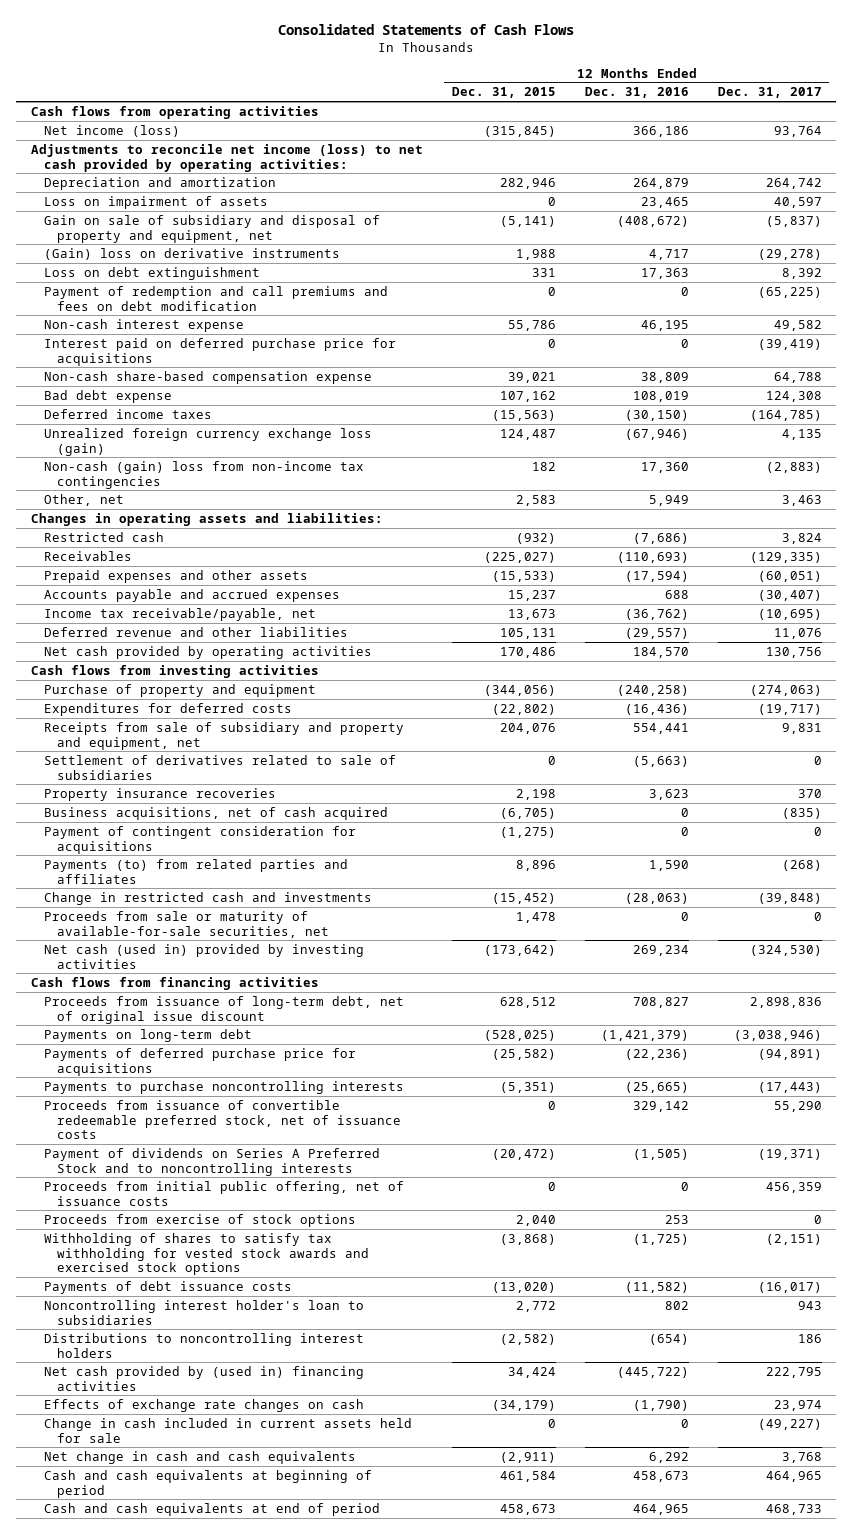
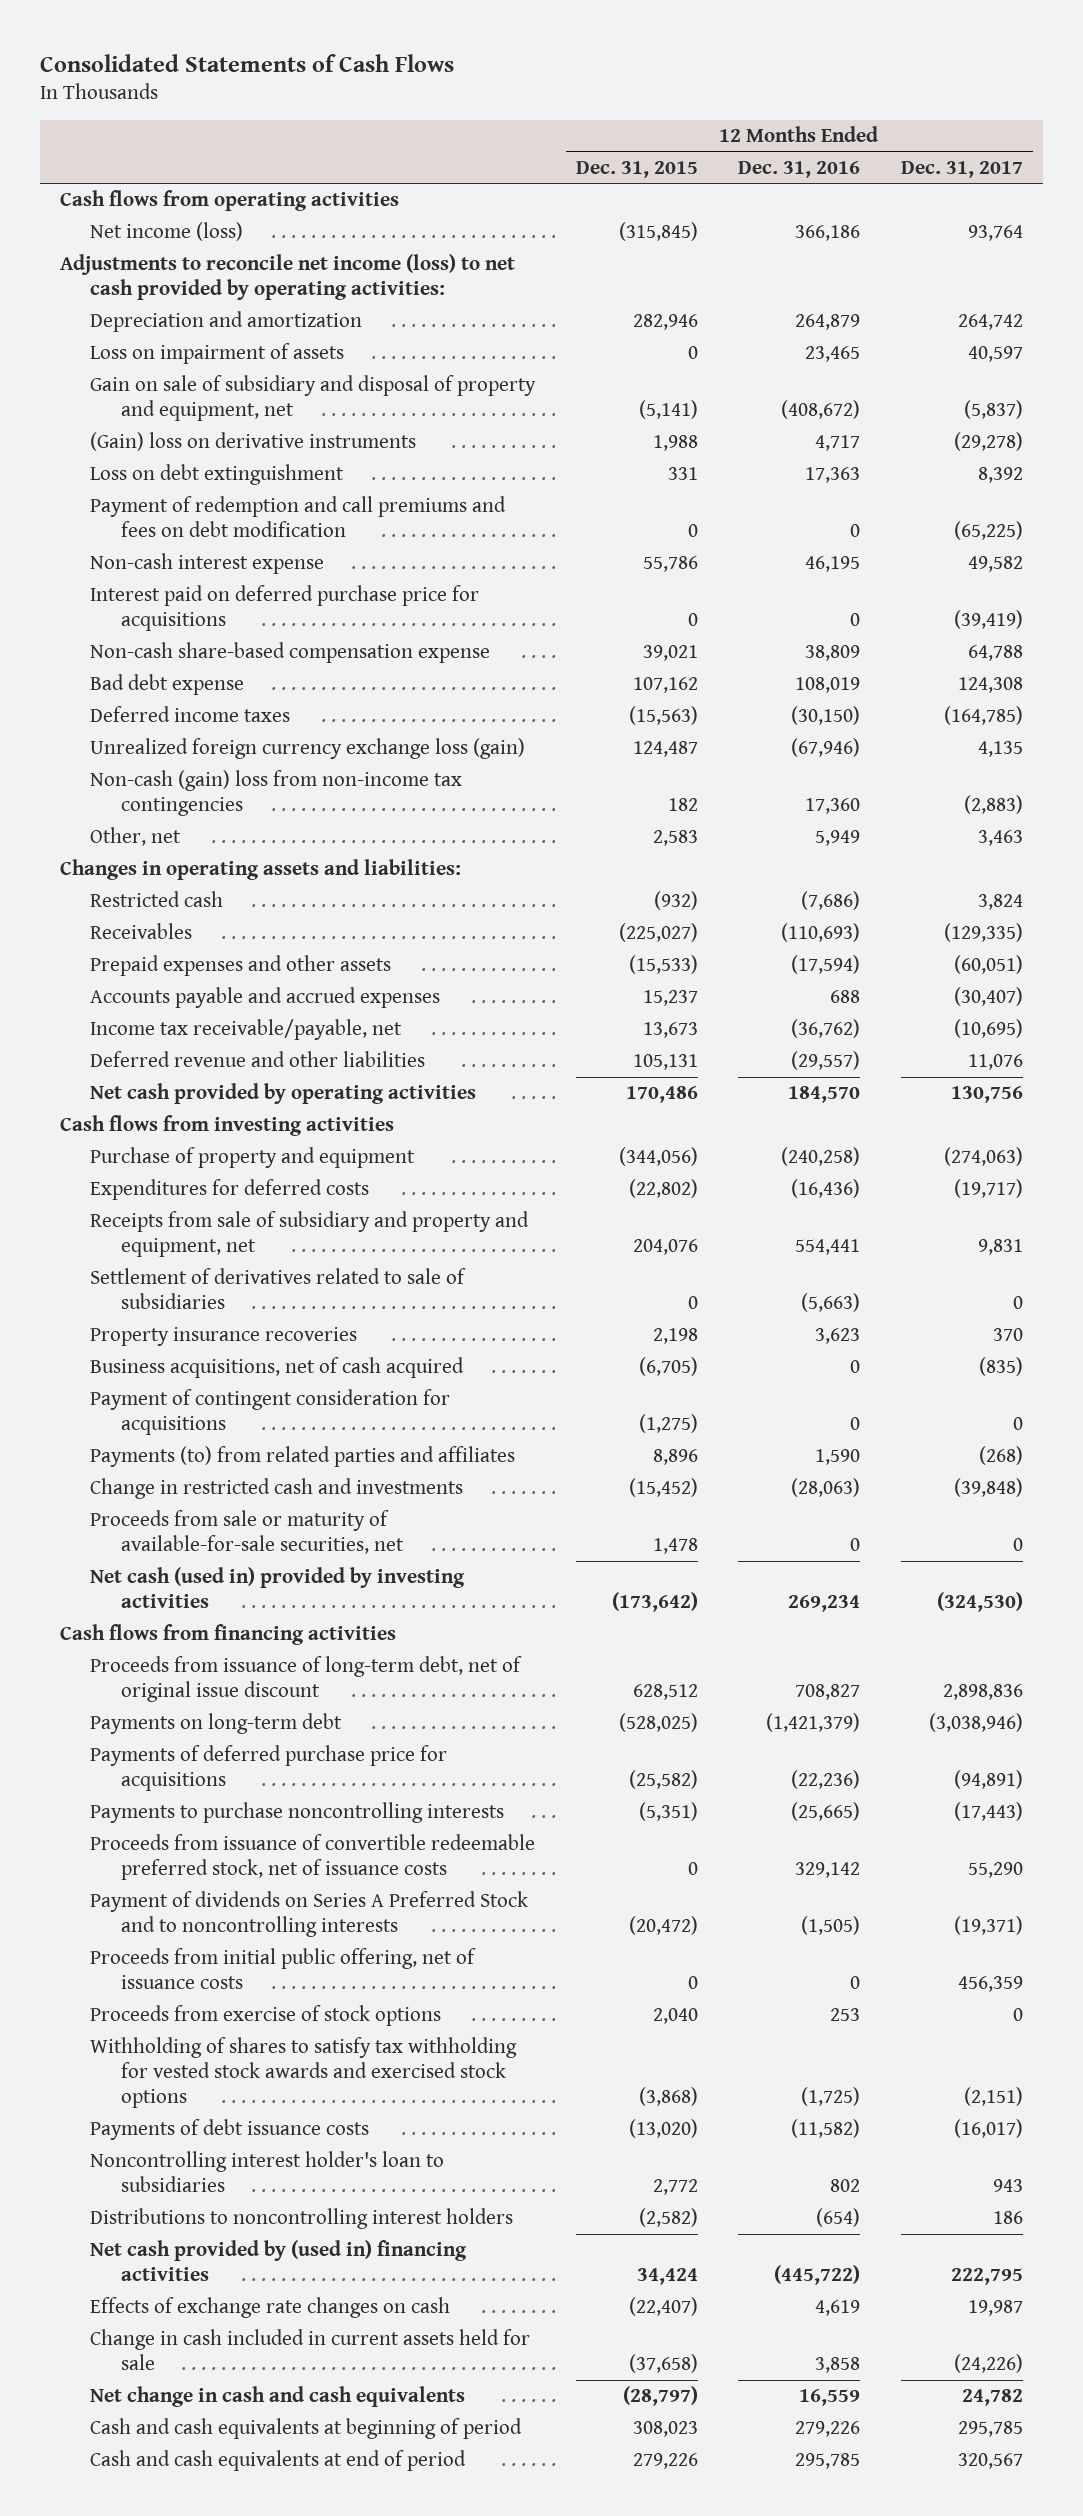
- Effects of exchange rate changes on cash | (34,179) | (1,790) | 23,974
- Change in cash included in current assets held for sale | 0 | 0 | (49,227)
- Net change in cash and cash equivalents | (2,911) | 6,292 | 3,768
- Cash and cash equivalents at beginning of period | 461,584 | 458,673 | 464,965
- Cash and cash equivalents at end of period | 458,673 | 464,965 | 468,733
+ Effects of exchange rate changes on cash | (22,407) | 4,619 | 19,987
+ Change in cash included in current assets held for sale | (37,658) | 3,858 | (24,226)
+ Net change in cash and cash equivalents | (28,797) | 16,559 | 24,782
+ Cash and cash equivalents at beginning of period | 308,023 | 279,226 | 295,785
+ Cash and cash equivalents at end of period | 279,226 | 295,785 | 320,567

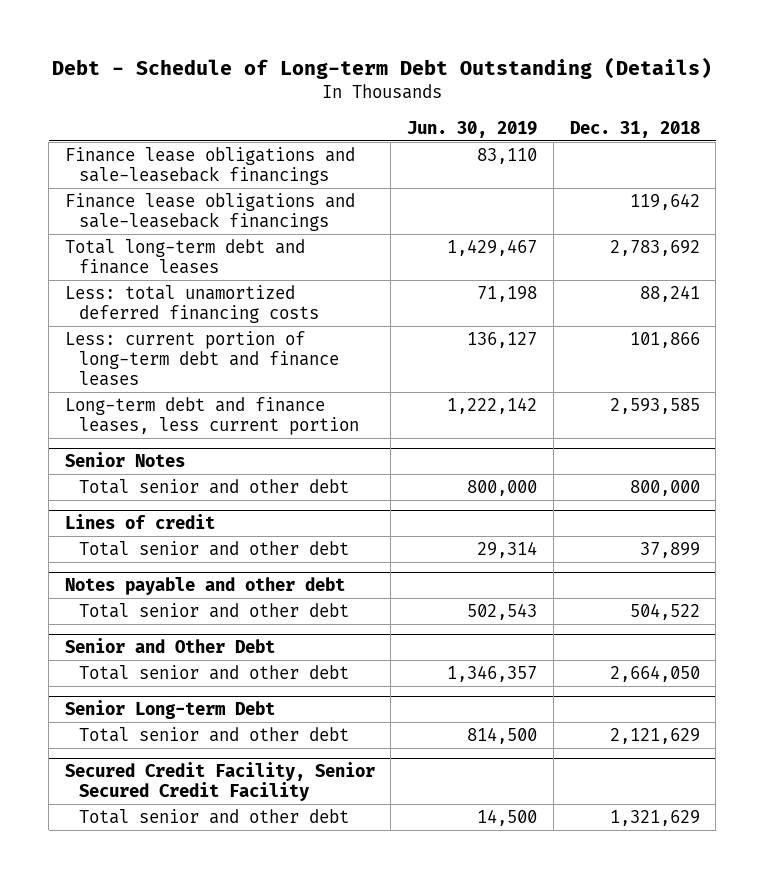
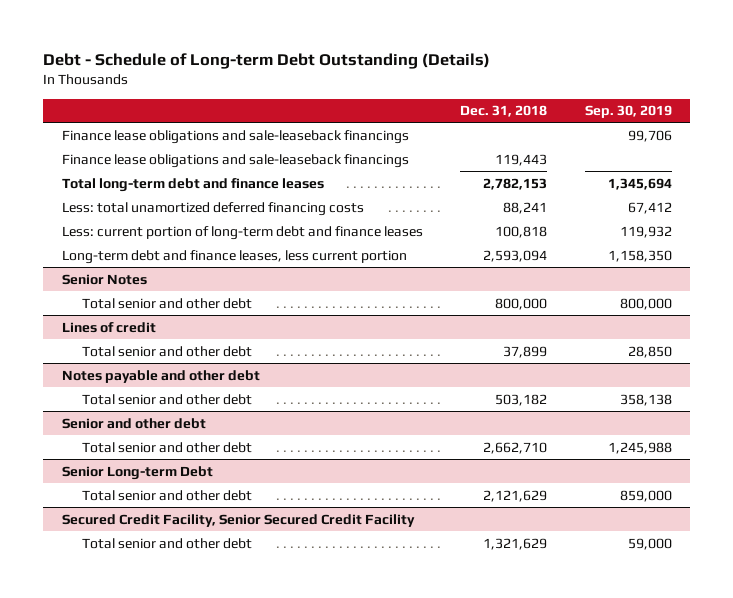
- | Jun. 30, 2019 | Dec. 31, 2018
+ | Dec. 31, 2018 | Sep. 30, 2019
- Finance lease obligations and sale-leaseback financings | | 119,642
- Total long-term debt and finance leases | 1,429,467 | 2,783,692
+ Finance lease obligations and sale-leaseback financings | 119,443 |
+ Total long-term debt and finance leases | 2,782,153 | 1,345,694
- Less: current portion of long-term debt and finance leases | 136,127 | 101,866
- Long-term debt and finance leases, less current portion | 1,222,142 | 2,593,585
+ Less: current portion of long-term debt and finance leases | 100,818 | 119,932
+ Long-term debt and finance leases, less current portion | 2,593,094 | 1,158,350
@ Notes payable and other debt
- Total senior and other debt | 502,543 | 504,522
- Senior and Other Debt
- Total senior and other debt | 1,346,357 | 2,664,050
@ Notes payable and other debt
+ Total senior and other debt | 503,182 | 358,138
+ Senior and other debt
+ Total senior and other debt | 2,662,710 | 1,245,988

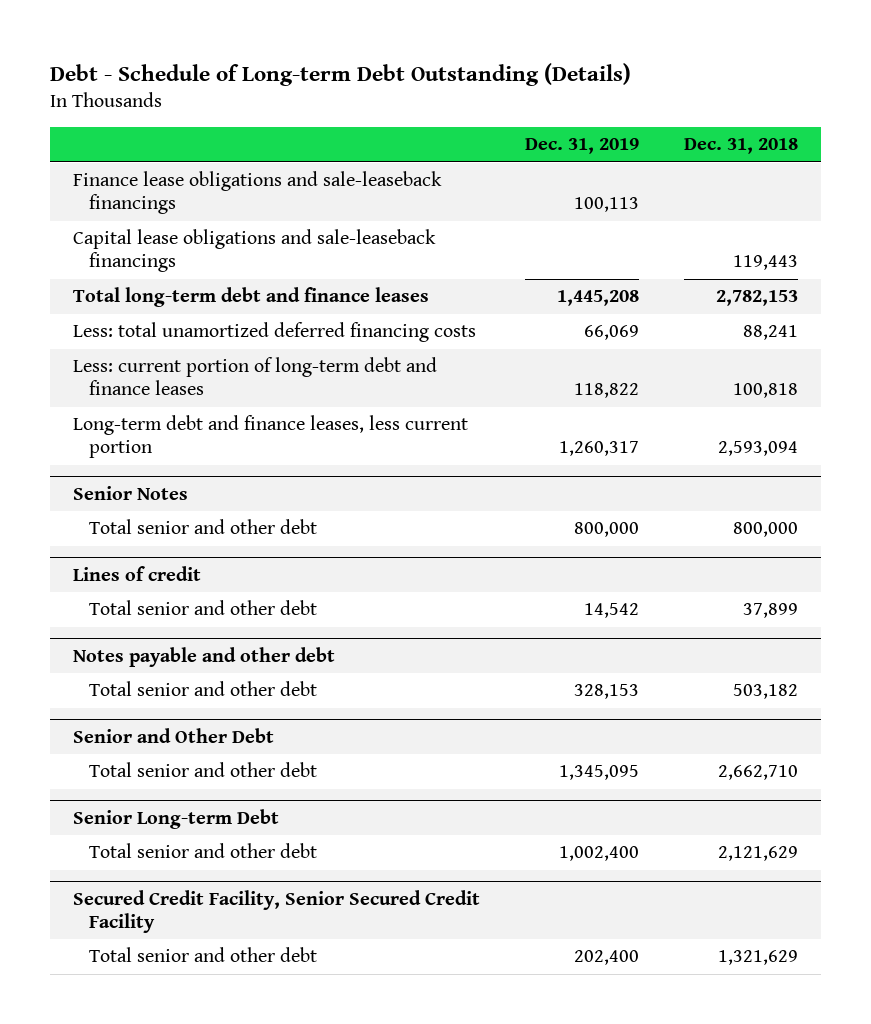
- | Dec. 31, 2018 | Sep. 30, 2019
+ | Dec. 31, 2019 | Dec. 31, 2018
- Finance lease obligations and sale-leaseback financings | 119,443 |
+ Capital lease obligations and sale-leaseback financings | | 119,443
- Senior and other debt
+ Senior and Other Debt

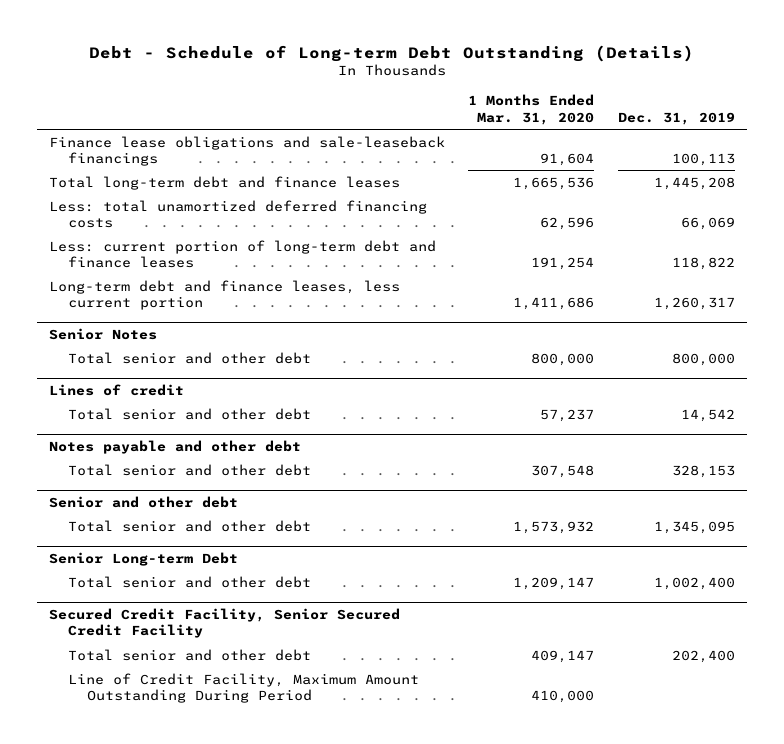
- | Dec. 31, 2019 | Dec. 31, 2018
+ | 1 Months Ended Mar. 31, 2020 | Dec. 31, 2019
- Capital lease obligations and sale-leaseback financings | | 119,443
- Senior and Other Debt
+ Senior and other debt
@ Secured Credit Facility, Senior Secured Credit Facility
+ Line of Credit Facility, Maximum Amount Outstanding During Period | 410,000 |

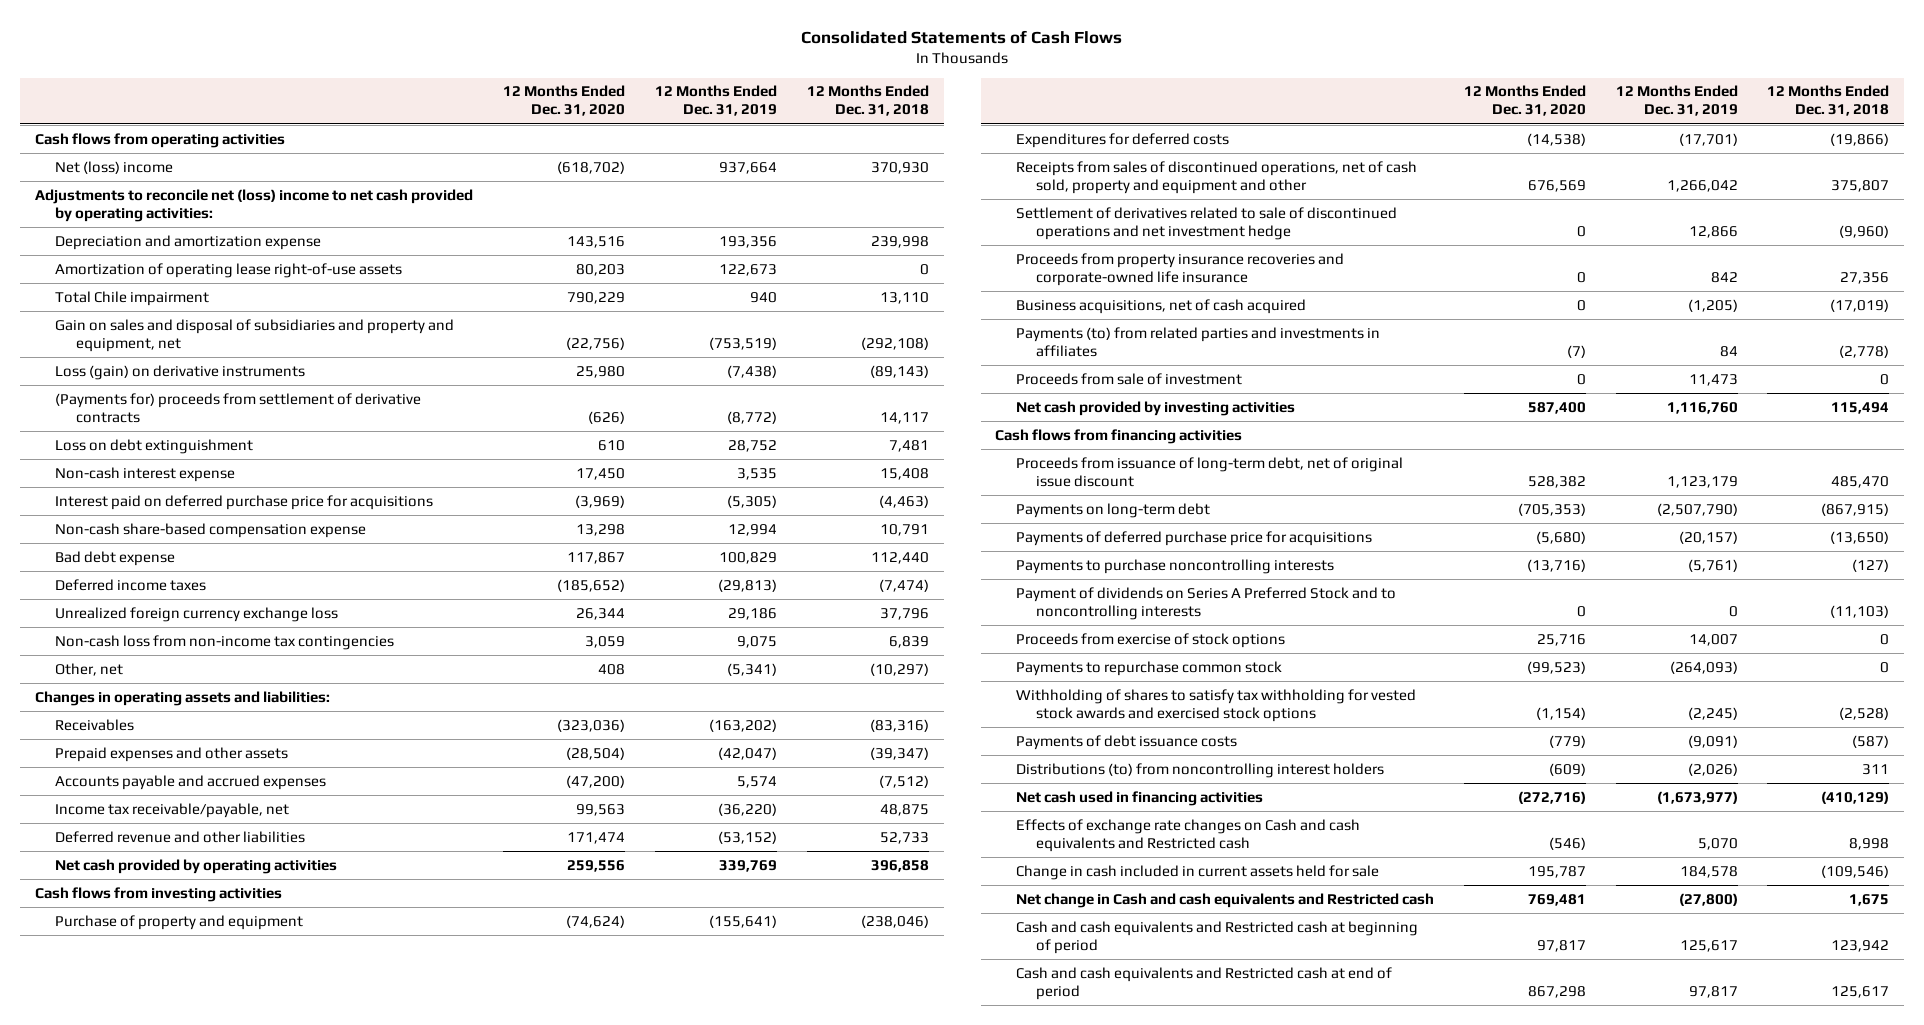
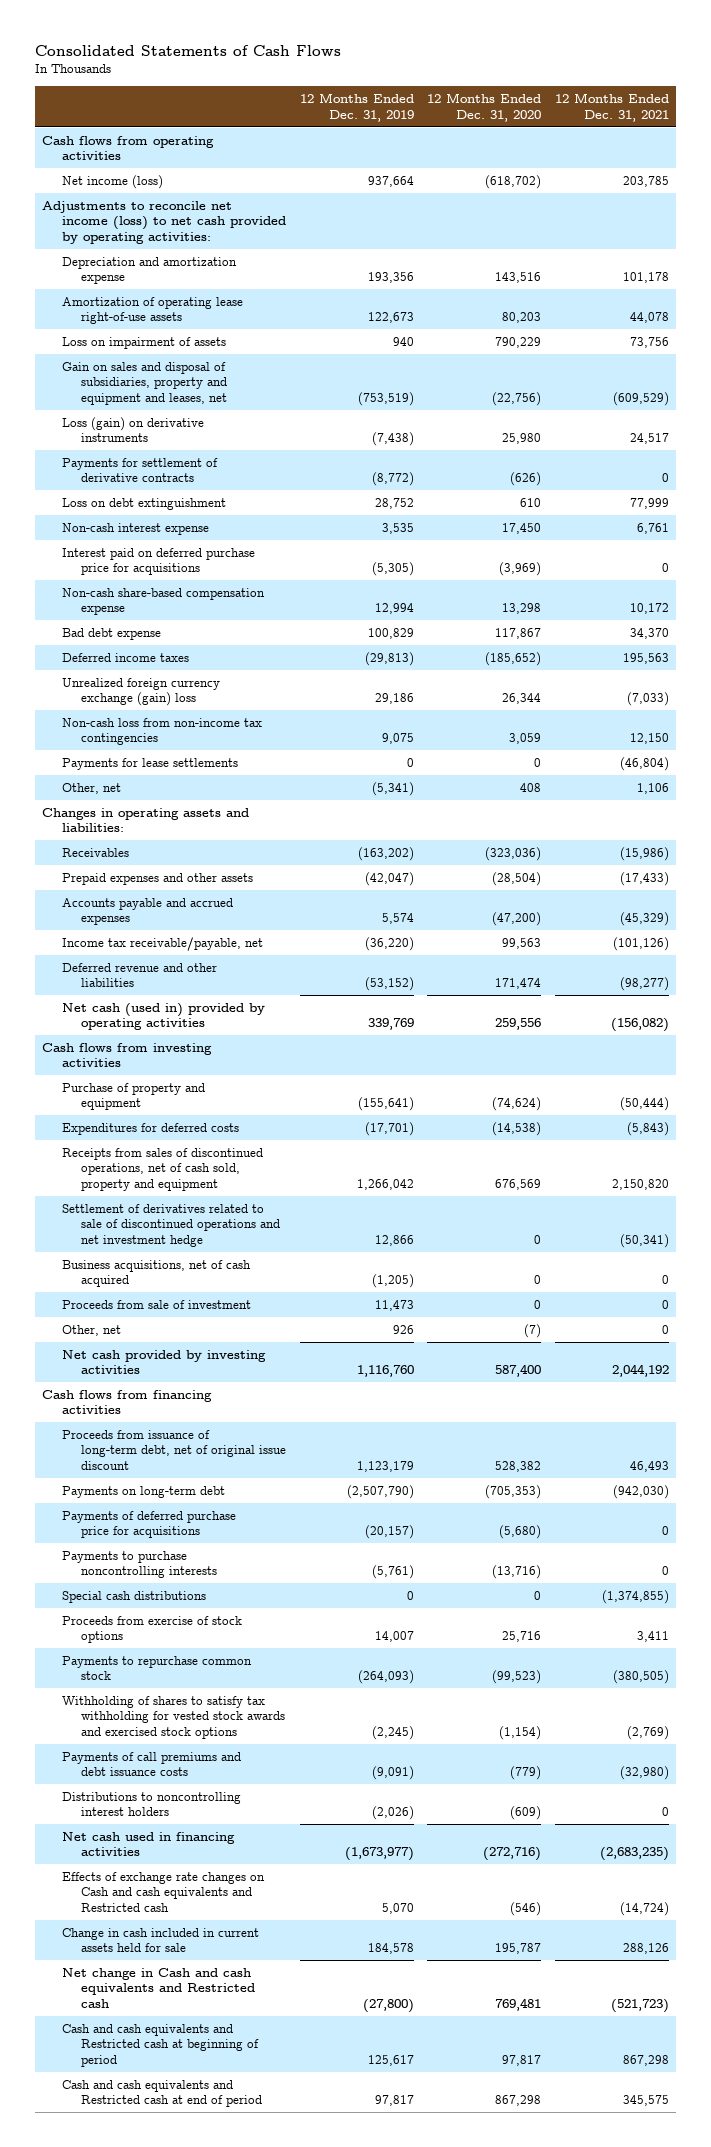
- | 12 Months Ended Dec. 31, 2020 | 12 Months Ended Dec. 31, 2019 | 12 Months Ended Dec. 31, 2018
+ | 12 Months Ended Dec. 31, 2019 | 12 Months Ended Dec. 31, 2020 | 12 Months Ended Dec. 31, 2021
- Net (loss) income | (618,702) | 937,664 | 370,930
- Adjustments to reconcile net (loss) income to net cash provided by operating activities:
+ Net income (loss) | 937,664 | (618,702) | 203,785
+ Adjustments to reconcile net income (loss) to net cash provided by operating activities:
- Total Chile impairment | 790,229 | 940 | 13,110
- Gain on sales and disposal of subsidiaries and property and equipment, net | (22,756) | (753,519) | (292,108)
+ Loss on impairment of assets | 940 | 790,229 | 73,756
+ Gain on sales and disposal of subsidiaries, property and equipment and leases, net | (753,519) | (22,756) | (609,529)
- (Payments for) proceeds from settlement of derivative contracts | (626) | (8,772) | 14,117
+ Payments for settlement of derivative contracts | (8,772) | (626) | 0
- Unrealized foreign currency exchange loss | 26,344 | 29,186 | 37,796
+ Unrealized foreign currency exchange (gain) loss | 29,186 | 26,344 | (7,033)
+ Payments for lease settlements | 0 | 0 | (46,804)
- Net cash provided by operating activities | 259,556 | 339,769 | 396,858
+ Net cash (used in) provided by operating activities | 339,769 | 259,556 | (156,082)
- Receipts from sales of discontinued operations, net of cash sold, property and equipment and other | 676,569 | 1,266,042 | 375,807
+ Receipts from sales of discontinued operations, net of cash sold, property and equipment | 1,266,042 | 676,569 | 2,150,820
- Proceeds from property insurance recoveries and corporate-owned life insurance | 0 | 842 | 27,356
- Payments (to) from related parties and investments in affiliates | (7) | 84 | (2,778)
+ Other, net | 926 | (7) | 0
- Payment of dividends on Series A Preferred Stock and to noncontrolling interests | 0 | 0 | (11,103)
+ Special cash distributions | 0 | 0 | (1,374,855)
- Payments of debt issuance costs | (779) | (9,091) | (587)
- Distributions (to) from noncontrolling interest holders | (609) | (2,026) | 311
+ Payments of call premiums and debt issuance costs | (9,091) | (779) | (32,980)
+ Distributions to noncontrolling interest holders | (2,026) | (609) | 0

